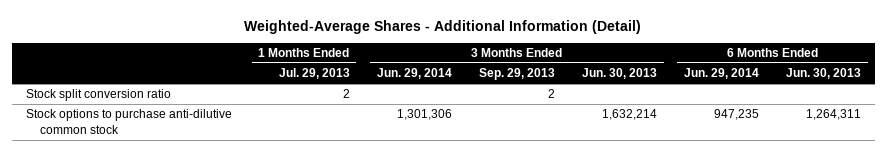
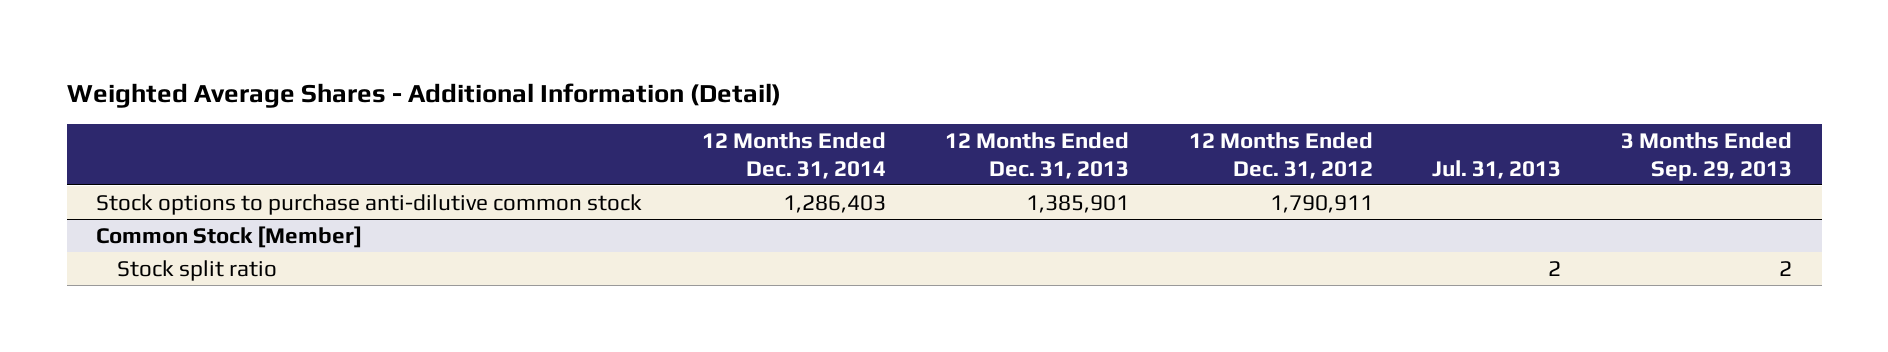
- Weighted-Average Shares - Additional Information (Detail)
+ Weighted Average Shares - Additional Information (Detail)
- | 1 Months Ended Jul. 29, 2013 | 3 Months Ended Jun. 29, 2014 | 3 Months Ended Sep. 29, 2013 | 3 Months Ended Jun. 30, 2013 | 6 Months Ended Jun. 29, 2014 | 6 Months Ended Jun. 30, 2013
+ | 12 Months Ended Dec. 31, 2014 | 12 Months Ended Dec. 31, 2013 | 12 Months Ended Dec. 31, 2012 | Jul. 31, 2013 | 3 Months Ended Sep. 29, 2013
- Stock split conversion ratio | 2 | | 2 | | |
+ Common Stock [Member]
+ Stock split ratio | | | | 2 | 2

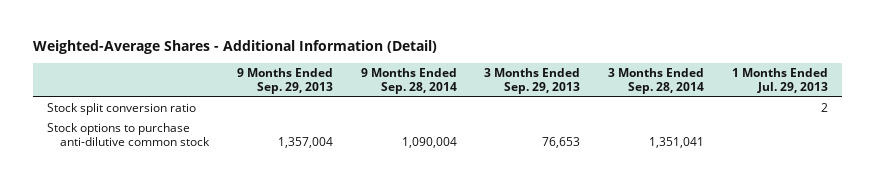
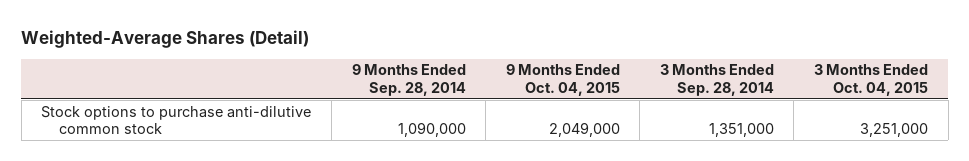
- Weighted-Average Shares - Additional Information (Detail)
+ Weighted-Average Shares (Detail)
- | 9 Months Ended Sep. 29, 2013 | 9 Months Ended Sep. 28, 2014 | 3 Months Ended Sep. 29, 2013 | 3 Months Ended Sep. 28, 2014 | 1 Months Ended Jul. 29, 2013
+ | 9 Months Ended Sep. 28, 2014 | 9 Months Ended Oct. 04, 2015 | 3 Months Ended Sep. 28, 2014 | 3 Months Ended Oct. 04, 2015
- Stock split conversion ratio | | | | | 2
- Stock options to purchase anti-dilutive common stock | 1,357,004 | 1,090,004 | 76,653 | 1,351,041 |
+ Stock options to purchase anti-dilutive common stock | 1,090,000 | 2,049,000 | 1,351,000 | 3,251,000

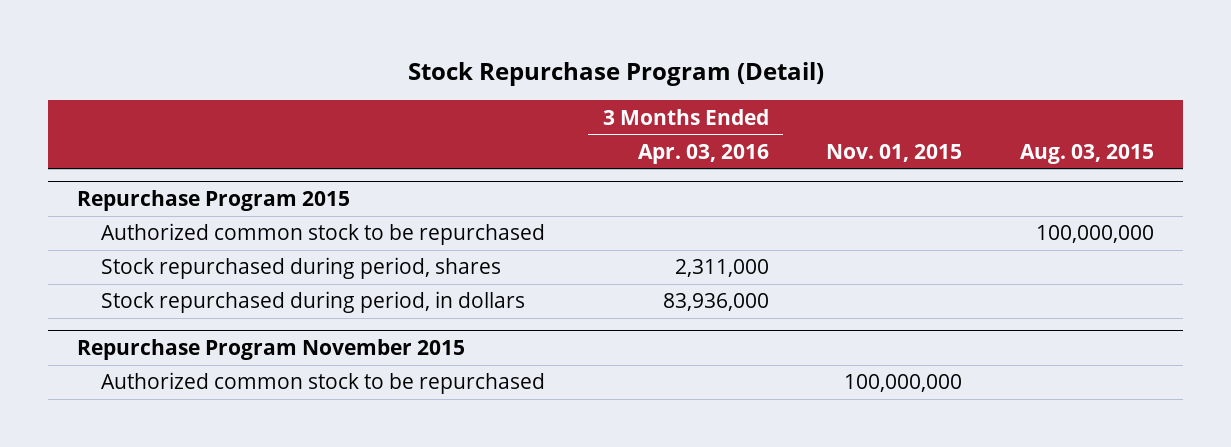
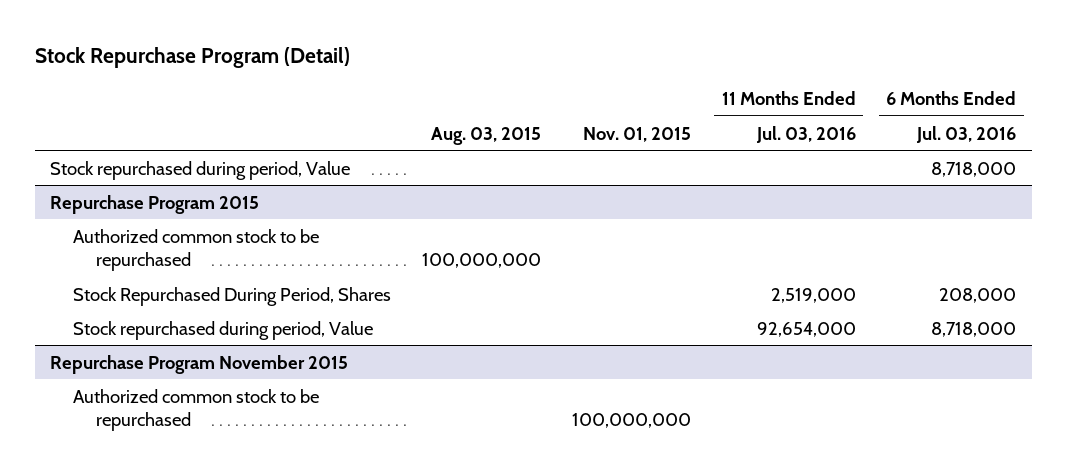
- | 3 Months Ended Apr. 03, 2016 | Nov. 01, 2015 | Aug. 03, 2015
+ | Aug. 03, 2015 | Nov. 01, 2015 | 11 Months Ended Jul. 03, 2016 | 6 Months Ended Jul. 03, 2016
+ Stock repurchased during period, Value | | | | 8,718,000
@ Repurchase Program 2015
- Stock repurchased during period, shares | 2,311,000 | |
- Stock repurchased during period, in dollars | 83,936,000 | |
+ Stock Repurchased During Period, Shares | | | 2,519,000 | 208,000
+ Stock repurchased during period, Value | | | 92,654,000 | 8,718,000

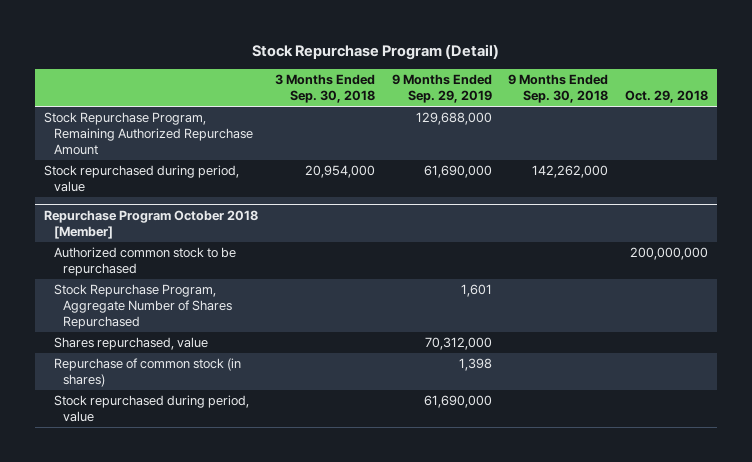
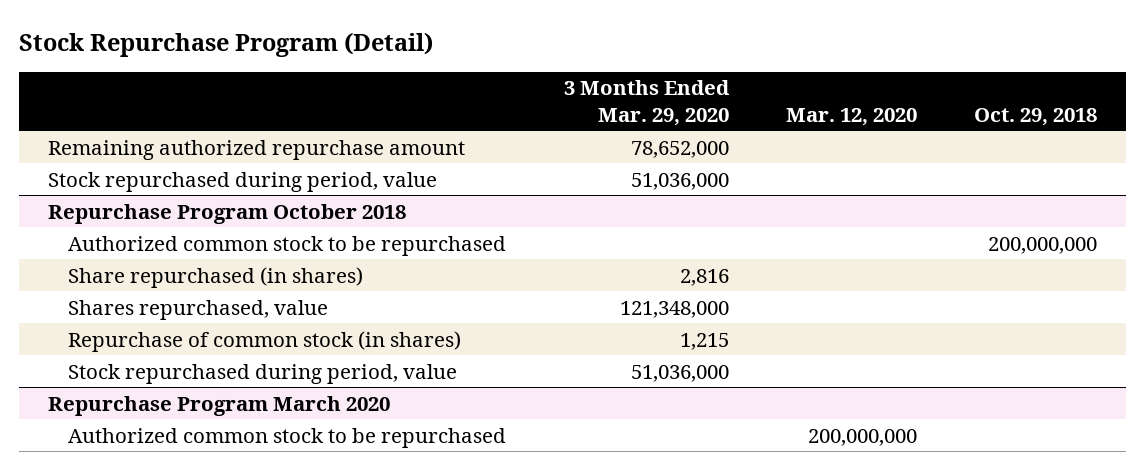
- | 3 Months Ended Sep. 30, 2018 | 9 Months Ended Sep. 29, 2019 | 9 Months Ended Sep. 30, 2018 | Oct. 29, 2018
+ | 3 Months Ended Mar. 29, 2020 | Mar. 12, 2020 | Oct. 29, 2018
- Stock Repurchase Program, Remaining Authorized Repurchase Amount | | 129,688,000 | |
+ Remaining authorized repurchase amount | 78,652,000 | |
- Repurchase Program October 2018 [Member]
+ Repurchase Program October 2018
- Stock Repurchase Program, Aggregate Number of Shares Repurchased | | 1,601 | |
+ Share repurchased (in shares) | 2,816 | |
+ Repurchase Program March 2020
+ Authorized common stock to be repurchased | | 200,000,000 |

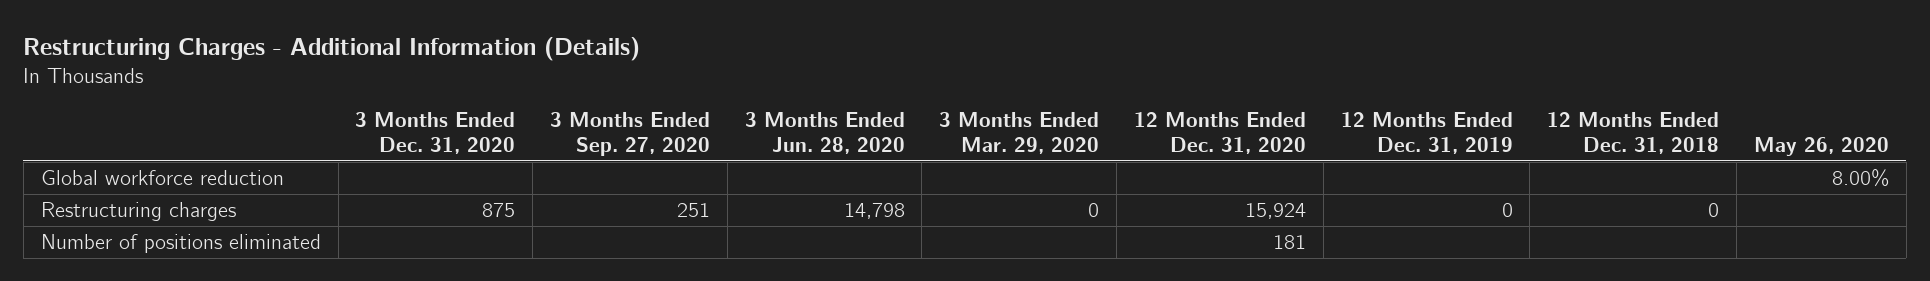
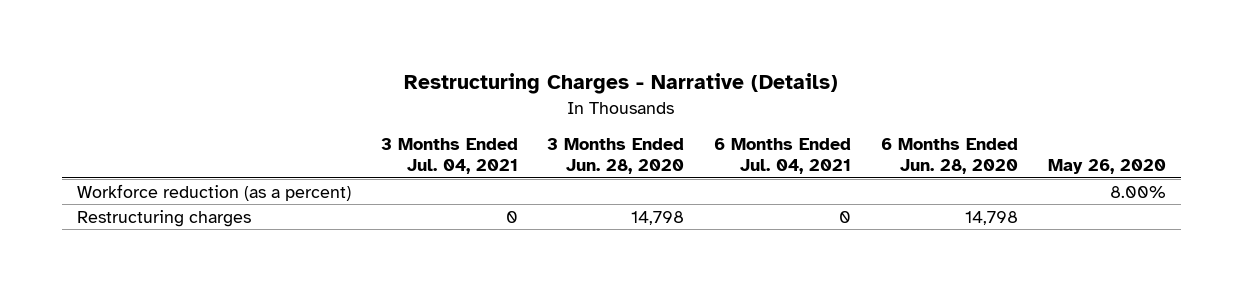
- Restructuring Charges - Additional Information (Details)
+ Restructuring Charges - Narrative (Details)
- | 3 Months Ended Dec. 31, 2020 | 3 Months Ended Sep. 27, 2020 | 3 Months Ended Jun. 28, 2020 | 3 Months Ended Mar. 29, 2020 | 12 Months Ended Dec. 31, 2020 | 12 Months Ended Dec. 31, 2019 | 12 Months Ended Dec. 31, 2018 | May 26, 2020
+ | 3 Months Ended Jul. 04, 2021 | 3 Months Ended Jun. 28, 2020 | 6 Months Ended Jul. 04, 2021 | 6 Months Ended Jun. 28, 2020 | May 26, 2020
- Global workforce reduction | | | | | | | | 8.00%
+ Workforce reduction (as a percent) | | | | | 8.00%
- Number of positions eliminated | | | | | 181 | | |

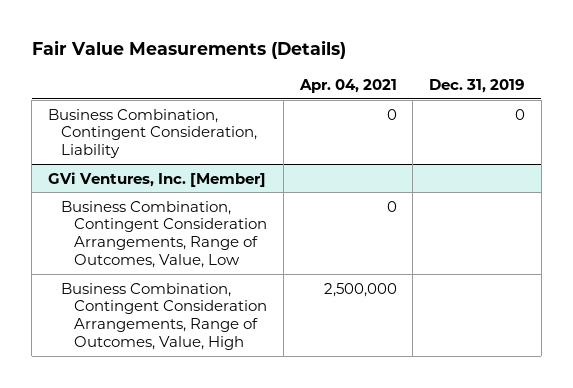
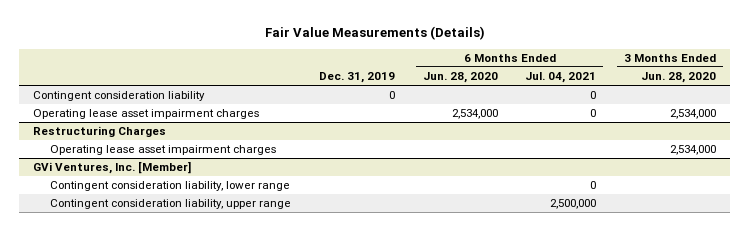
- | Apr. 04, 2021 | Dec. 31, 2019
+ | Dec. 31, 2019 | 6 Months Ended Jun. 28, 2020 | 6 Months Ended Jul. 04, 2021 | 3 Months Ended Jun. 28, 2020
- Business Combination, Contingent Consideration, Liability | 0 | 0
+ Contingent consideration liability | 0 | | 0 |
+ Operating lease asset impairment charges | | 2,534,000 | 0 | 2,534,000
+ Restructuring Charges
+ Operating lease asset impairment charges | | | | 2,534,000
@ GVi Ventures, Inc. [Member]
- Business Combination, Contingent Consideration Arrangements, Range of Outcomes, Value, Low | 0 |
- Business Combination, Contingent Consideration Arrangements, Range of Outcomes, Value, High | 2,500,000 |
+ Contingent consideration liability, lower range | | | 0 |
+ Contingent consideration liability, upper range | | | 2,500,000 |

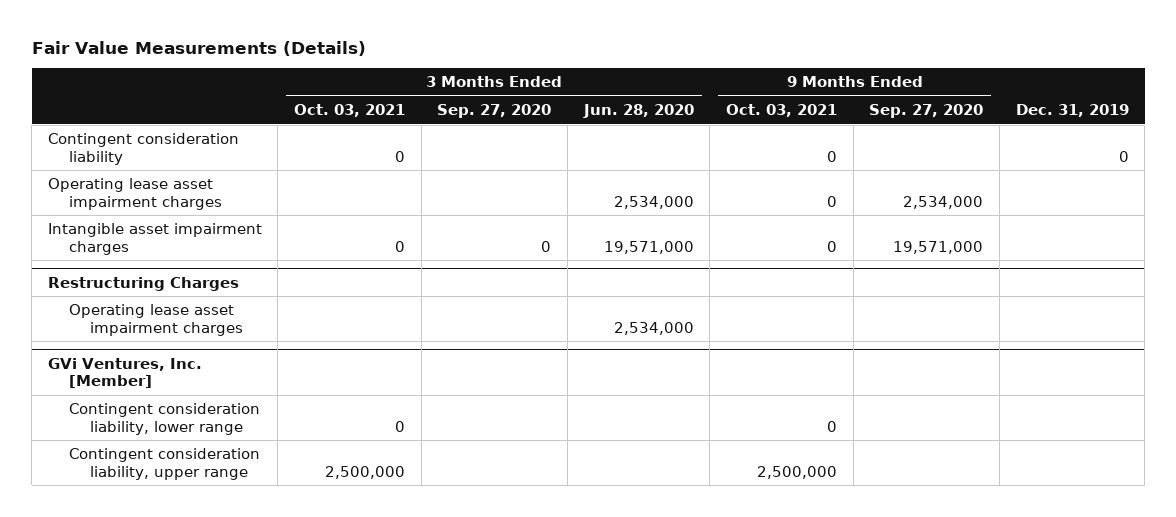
- | Dec. 31, 2019 | 6 Months Ended Jun. 28, 2020 | 6 Months Ended Jul. 04, 2021 | 3 Months Ended Jun. 28, 2020
+ | 3 Months Ended Oct. 03, 2021 | 3 Months Ended Sep. 27, 2020 | 3 Months Ended Jun. 28, 2020 | 9 Months Ended Oct. 03, 2021 | 9 Months Ended Sep. 27, 2020 | Dec. 31, 2019
+ Intangible asset impairment charges | 0 | 0 | 19,571,000 | 0 | 19,571,000 |

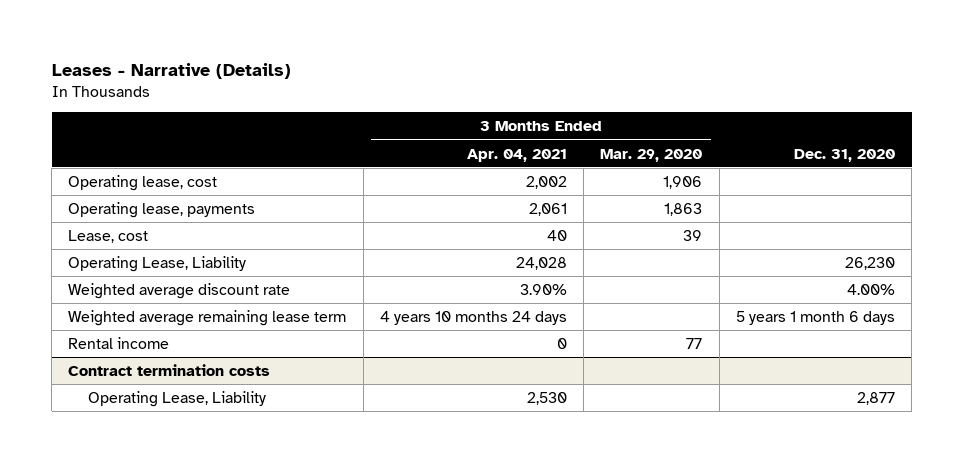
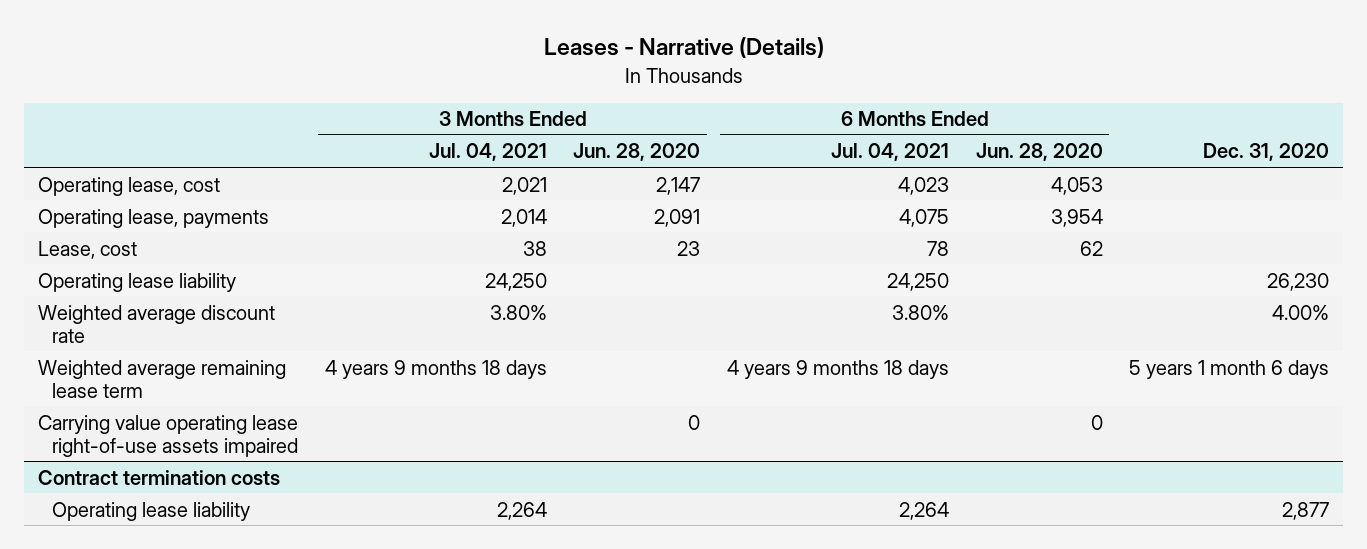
- | 3 Months Ended Apr. 04, 2021 | 3 Months Ended Mar. 29, 2020 | Dec. 31, 2020
+ | 3 Months Ended Jul. 04, 2021 | 3 Months Ended Jun. 28, 2020 | 6 Months Ended Jul. 04, 2021 | 6 Months Ended Jun. 28, 2020 | Dec. 31, 2020
- Operating Lease, Liability | 24,028 | | 26,230
+ Operating lease liability | 24,250 | | 24,250 | | 26,230
- Rental income | 0 | 77 |
+ Carrying value operating lease right-of-use assets impaired | | 0 | | 0 |
@ Contract termination costs
- Operating Lease, Liability | 2,530 | | 2,877
+ Operating lease liability | 2,264 | | 2,264 | | 2,877

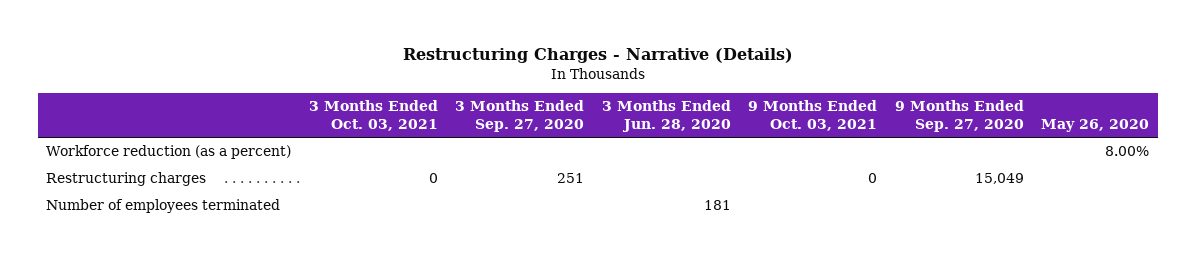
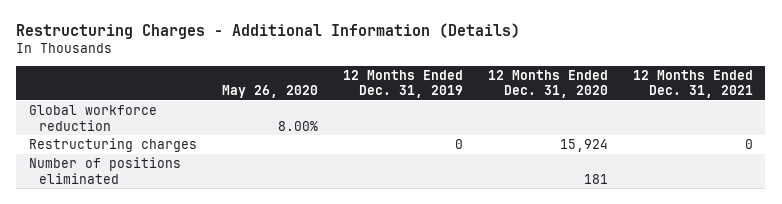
- Restructuring Charges - Narrative (Details)
+ Restructuring Charges - Additional Information (Details)
- | 3 Months Ended Oct. 03, 2021 | 3 Months Ended Sep. 27, 2020 | 3 Months Ended Jun. 28, 2020 | 9 Months Ended Oct. 03, 2021 | 9 Months Ended Sep. 27, 2020 | May 26, 2020
+ | May 26, 2020 | 12 Months Ended Dec. 31, 2019 | 12 Months Ended Dec. 31, 2020 | 12 Months Ended Dec. 31, 2021
- Workforce reduction (as a percent) | | | | | | 8.00%
+ Global workforce reduction | 8.00% | | |
- Number of employees terminated | | | 181 | | |
+ Number of positions eliminated | | | 181 |

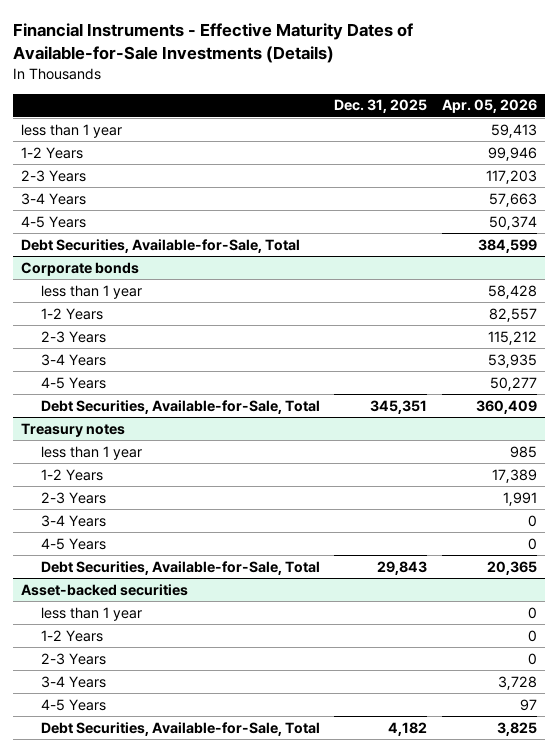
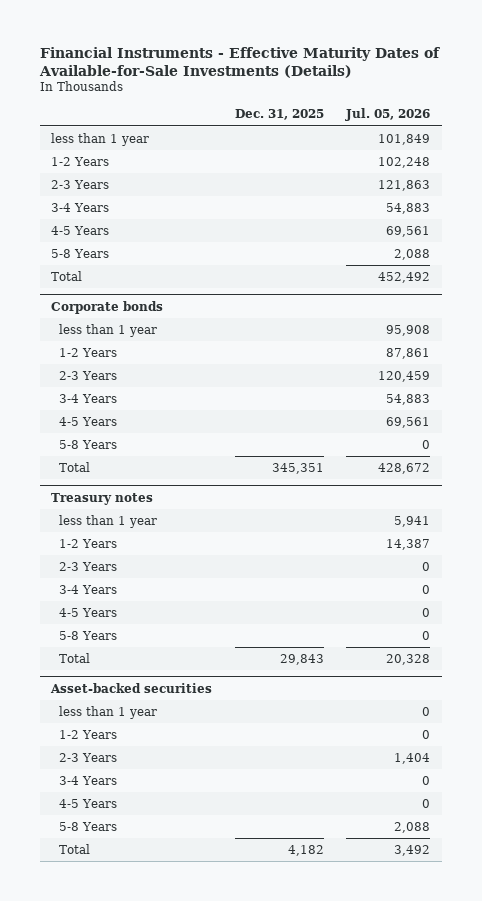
- | Dec. 31, 2025 | Apr. 05, 2026
+ | Dec. 31, 2025 | Jul. 05, 2026
- Debt Securities, Available-for-Sale, Total | | 384,599
+ 5-8 Years | | 2,088
+ Total | | 452,492
@ Corporate bonds
- Debt Securities, Available-for-Sale, Total | 345,351 | 360,409
+ 5-8 Years | | 0
+ Total | 345,351 | 428,672
@ Treasury notes
- Debt Securities, Available-for-Sale, Total | 29,843 | 20,365
+ 5-8 Years | | 0
+ Total | 29,843 | 20,328
@ Asset-backed securities
- Debt Securities, Available-for-Sale, Total | 4,182 | 3,825
+ 5-8 Years | | 2,088
+ Total | 4,182 | 3,492

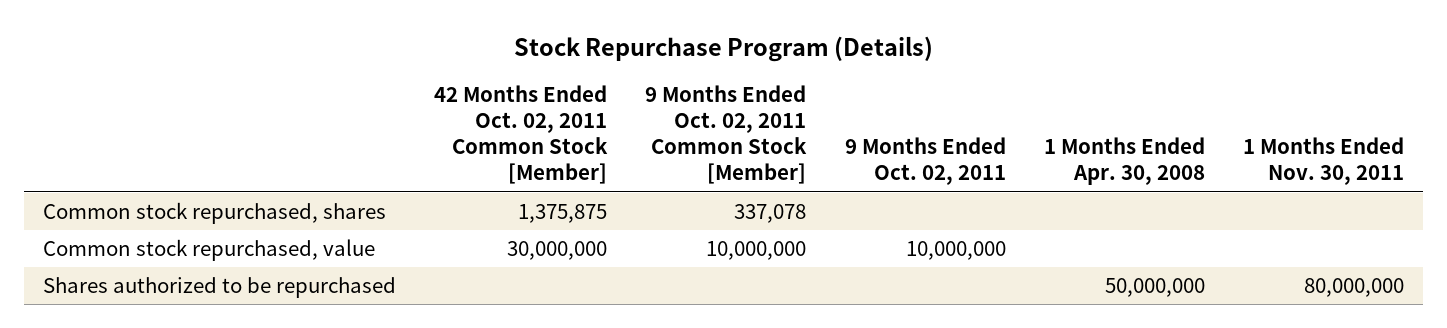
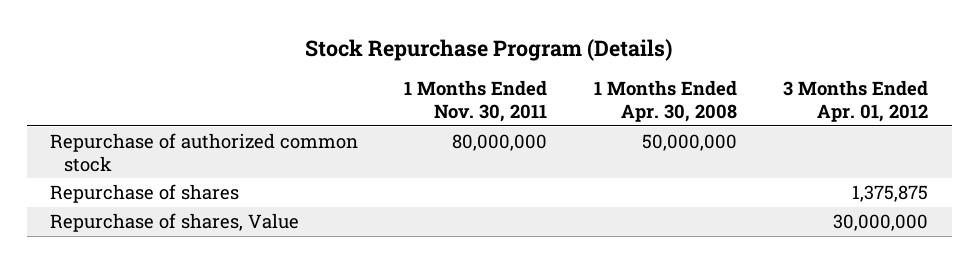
- | 42 Months Ended Oct. 02, 2011 Common Stock [Member] | 9 Months Ended Oct. 02, 2011 Common Stock [Member] | 9 Months Ended Oct. 02, 2011 | 1 Months Ended Apr. 30, 2008 | 1 Months Ended Nov. 30, 2011
+ | 1 Months Ended Nov. 30, 2011 | 1 Months Ended Apr. 30, 2008 | 3 Months Ended Apr. 01, 2012
- Common stock repurchased, shares | 1,375,875 | 337,078 | | |
- Common stock repurchased, value | 30,000,000 | 10,000,000 | 10,000,000 | |
- Shares authorized to be repurchased | | | | 50,000,000 | 80,000,000
+ Repurchase of authorized common stock | 80,000,000 | 50,000,000 |
+ Repurchase of shares | | | 1,375,875
+ Repurchase of shares, Value | | | 30,000,000

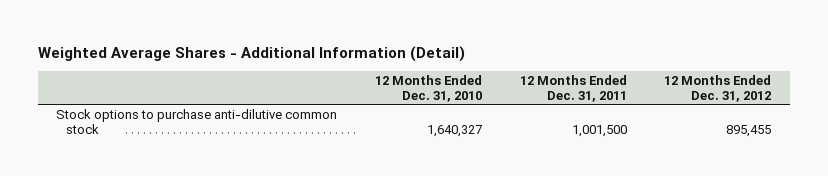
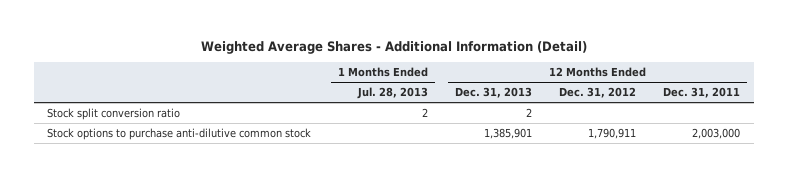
- | 12 Months Ended Dec. 31, 2010 | 12 Months Ended Dec. 31, 2011 | 12 Months Ended Dec. 31, 2012
+ | 1 Months Ended Jul. 28, 2013 | 12 Months Ended Dec. 31, 2013 | 12 Months Ended Dec. 31, 2012 | 12 Months Ended Dec. 31, 2011
- Stock options to purchase anti-dilutive common stock | 1,640,327 | 1,001,500 | 895,455
+ Stock split conversion ratio | 2 | 2 | |
+ Stock options to purchase anti-dilutive common stock | | 1,385,901 | 1,790,911 | 2,003,000

